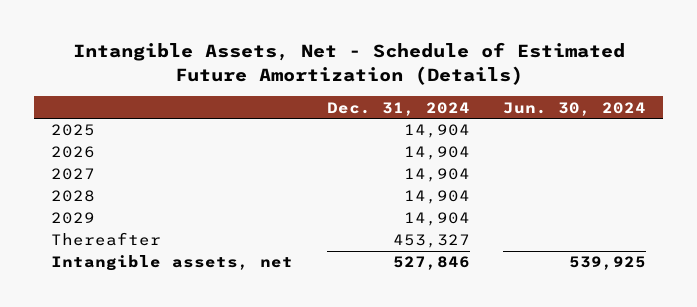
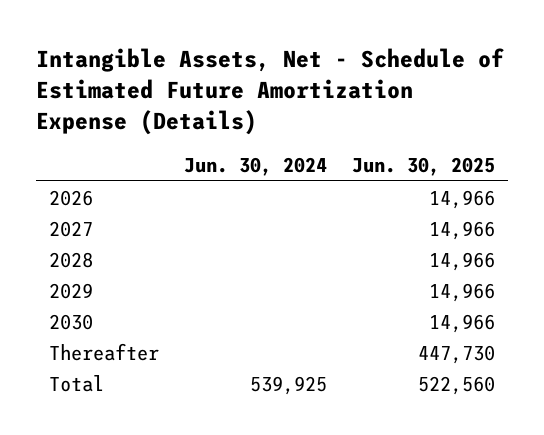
- Intangible Assets, Net - Schedule of Estimated Future Amortization (Details)
+ Intangible Assets, Net - Schedule of Estimated Future Amortization Expense (Details)
- | Dec. 31, 2024 | Jun. 30, 2024
+ | Jun. 30, 2024 | Jun. 30, 2025
- 2025 | 14,904 |
+ 2030 | | 14,966
- Intangible assets, net | 527,846 | 539,925
+ Total | 539,925 | 522,560

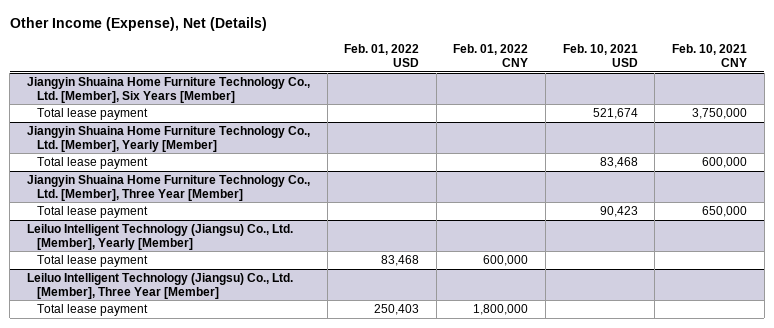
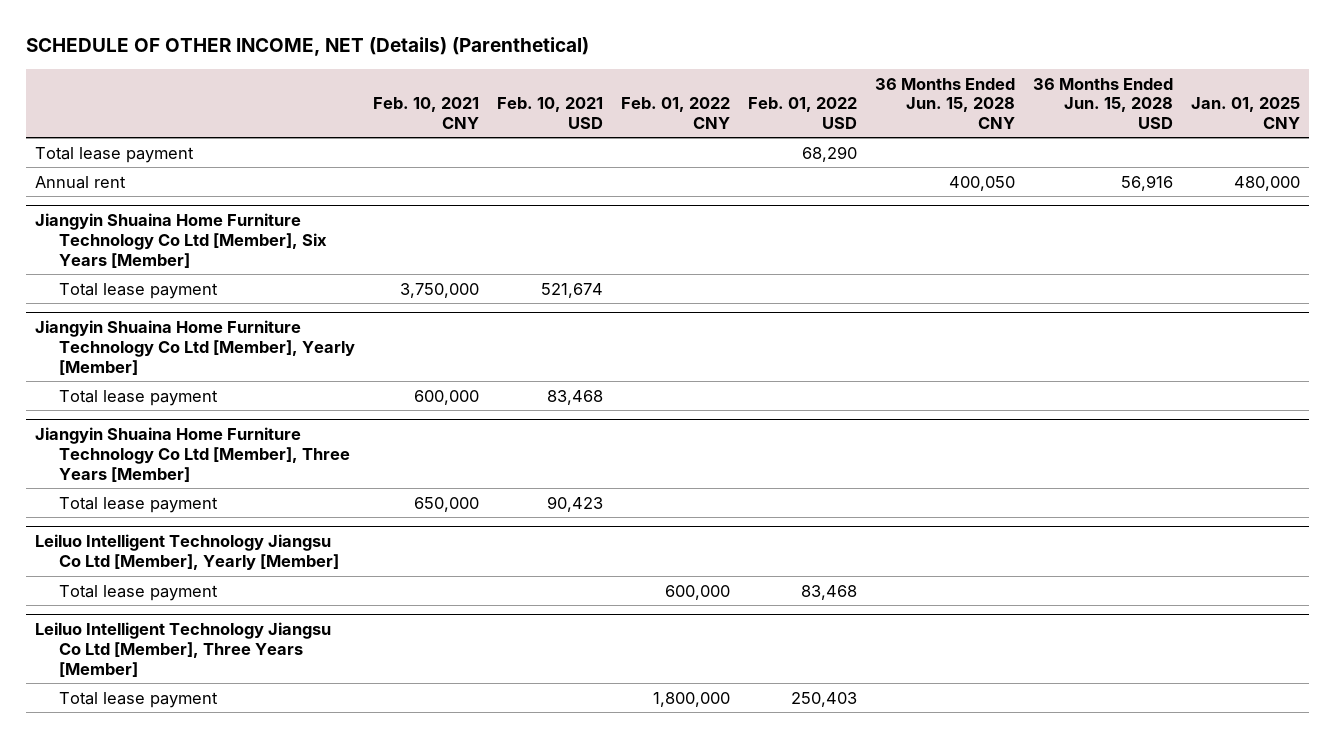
- Other Income (Expense), Net (Details)
+ SCHEDULE OF OTHER INCOME, NET (Details) (Parenthetical)
- | Feb. 01, 2022 USD | Feb. 01, 2022 CNY | Feb. 10, 2021 USD | Feb. 10, 2021 CNY
+ | Feb. 10, 2021 CNY | Feb. 10, 2021 USD | Feb. 01, 2022 CNY | Feb. 01, 2022 USD | 36 Months Ended Jun. 15, 2028 CNY | 36 Months Ended Jun. 15, 2028 USD | Jan. 01, 2025 CNY
- Jiangyin Shuaina Home Furniture Technology Co., Ltd. [Member], Six Years [Member]
+ Total lease payment | | | | 68,290 | | |
+ Annual rent | | | | | 400,050 | 56,916 | 480,000
+ Jiangyin Shuaina Home Furniture Technology Co Ltd [Member], Six Years [Member]
- Jiangyin Shuaina Home Furniture Technology Co., Ltd. [Member], Yearly [Member]
+ Jiangyin Shuaina Home Furniture Technology Co Ltd [Member], Yearly [Member]
- Jiangyin Shuaina Home Furniture Technology Co., Ltd. [Member], Three Year [Member]
+ Jiangyin Shuaina Home Furniture Technology Co Ltd [Member], Three Years [Member]
- Leiluo Intelligent Technology (Jiangsu) Co., Ltd. [Member], Yearly [Member]
+ Leiluo Intelligent Technology Jiangsu Co Ltd [Member], Yearly [Member]
- Leiluo Intelligent Technology (Jiangsu) Co., Ltd. [Member], Three Year [Member]
+ Leiluo Intelligent Technology Jiangsu Co Ltd [Member], Three Years [Member]

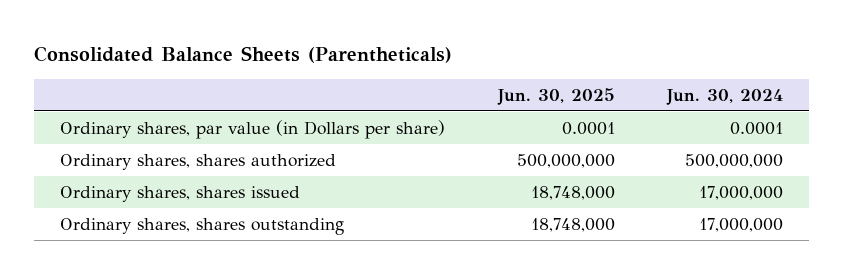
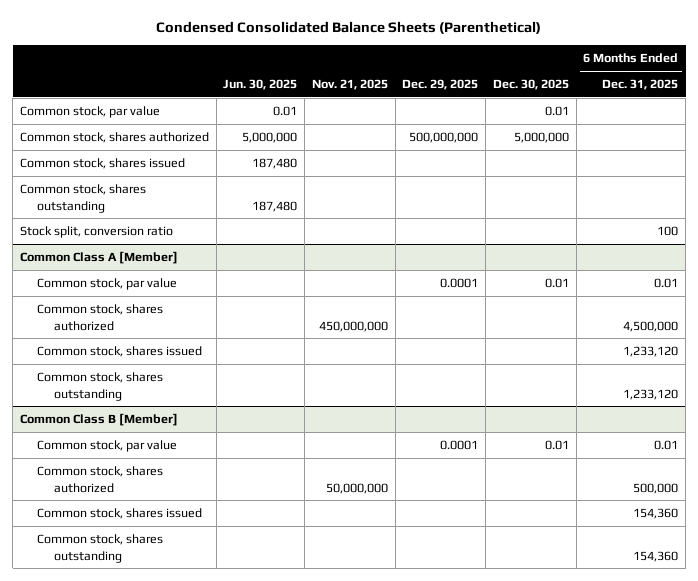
- Consolidated Balance Sheets (Parentheticals)
+ Condensed Consolidated Balance Sheets (Parenthetical)
- | Jun. 30, 2025 | Jun. 30, 2024
+ | Jun. 30, 2025 | Nov. 21, 2025 | Dec. 29, 2025 | Dec. 30, 2025 | 6 Months Ended Dec. 31, 2025
- Ordinary shares, par value (in Dollars per share) | 0.0001 | 0.0001
- Ordinary shares, shares authorized | 500,000,000 | 500,000,000
- Ordinary shares, shares issued | 18,748,000 | 17,000,000
- Ordinary shares, shares outstanding | 18,748,000 | 17,000,000
+ Common stock, par value | 0.01 | | | 0.01 |
+ Common stock, shares authorized | 5,000,000 | | 500,000,000 | 5,000,000 |
+ Common stock, shares issued | 187,480 | | | |
+ Common stock, shares outstanding | 187,480 | | | |
+ Stock split, conversion ratio | | | | | 100
+ Common Class A [Member]
+ Common stock, par value | | | 0.0001 | 0.01 | 0.01
+ Common stock, shares authorized | | 450,000,000 | | | 4,500,000
+ Common stock, shares issued | | | | | 1,233,120
+ Common stock, shares outstanding | | | | | 1,233,120
+ Common Class B [Member]
+ Common stock, par value | | | 0.0001 | 0.01 | 0.01
+ Common stock, shares authorized | | 50,000,000 | | | 500,000
+ Common stock, shares issued | | | | | 154,360
+ Common stock, shares outstanding | | | | | 154,360

